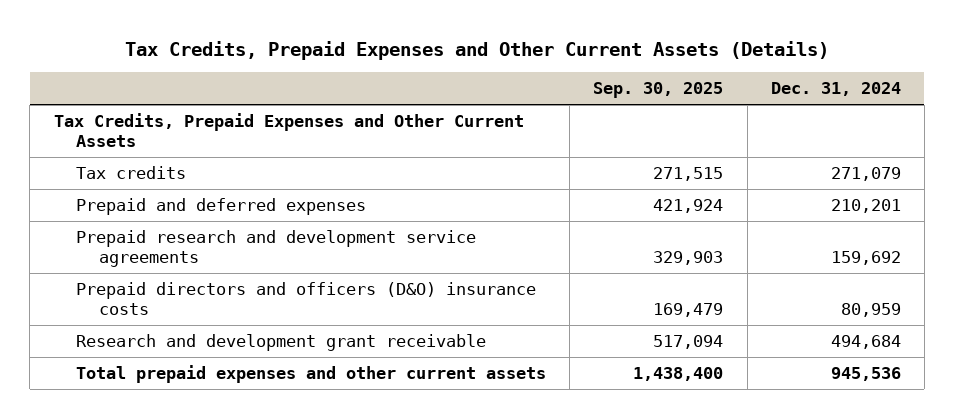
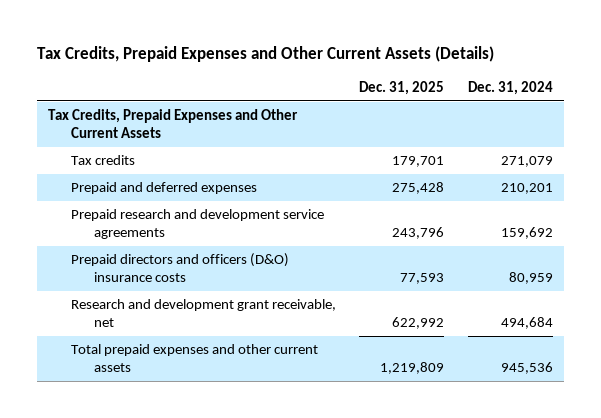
- | Sep. 30, 2025 | Dec. 31, 2024
+ | Dec. 31, 2025 | Dec. 31, 2024
- Research and development grant receivable | 517,094 | 494,684
+ Research and development grant receivable, net | 622,992 | 494,684

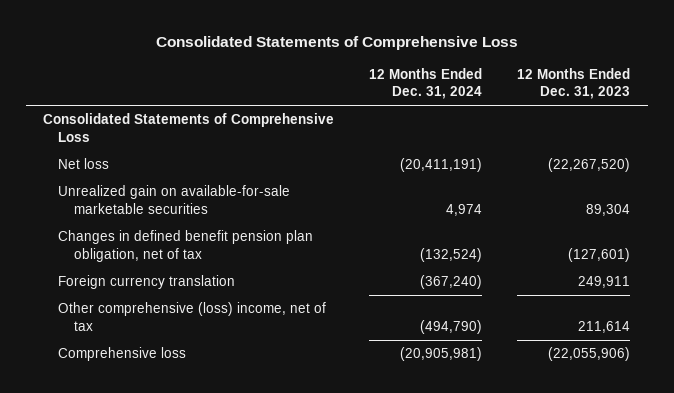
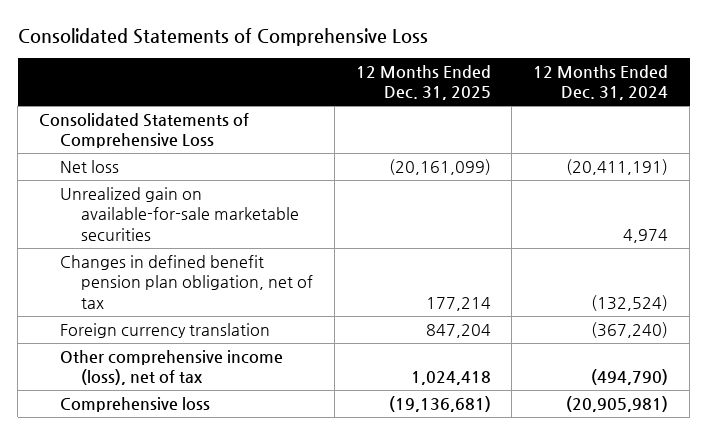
- | 12 Months Ended Dec. 31, 2024 | 12 Months Ended Dec. 31, 2023
+ | 12 Months Ended Dec. 31, 2025 | 12 Months Ended Dec. 31, 2024
- Other comprehensive (loss) income, net of tax | (494,790) | 211,614
+ Other comprehensive income (loss), net of tax | 1,024,418 | (494,790)

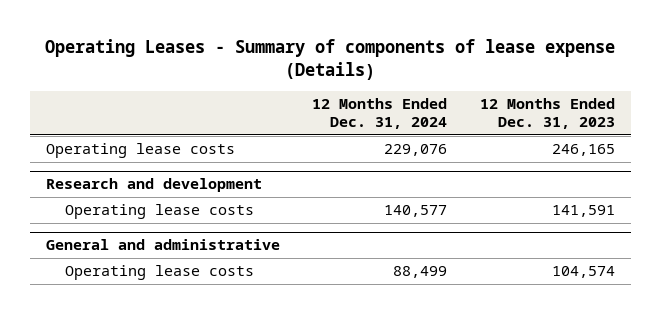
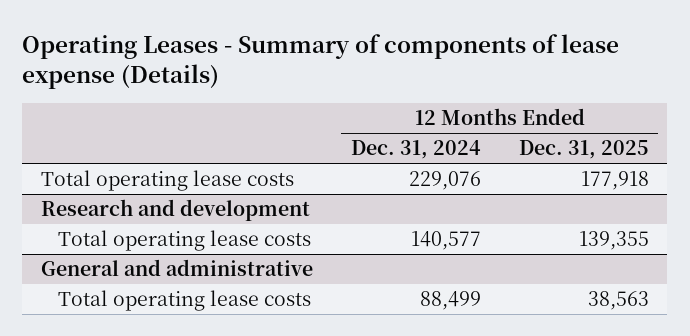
- | 12 Months Ended Dec. 31, 2024 | 12 Months Ended Dec. 31, 2023
+ | 12 Months Ended Dec. 31, 2024 | 12 Months Ended Dec. 31, 2025
- Operating lease costs | 229,076 | 246,165
+ Total operating lease costs | 229,076 | 177,918
@ Research and development
- Operating lease costs | 140,577 | 141,591
+ Total operating lease costs | 140,577 | 139,355
@ General and administrative
- Operating lease costs | 88,499 | 104,574
+ Total operating lease costs | 88,499 | 38,563

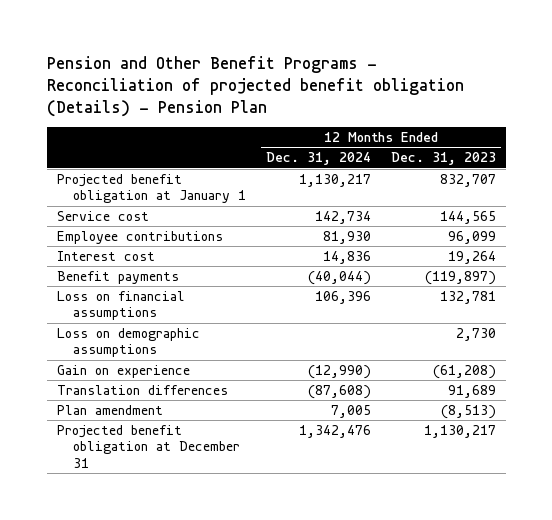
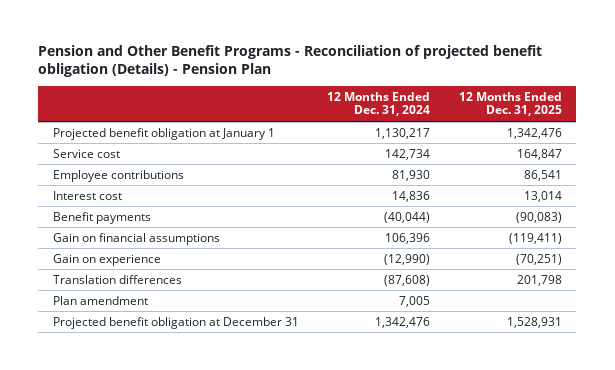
- | 12 Months Ended Dec. 31, 2024 | 12 Months Ended Dec. 31, 2023
+ | 12 Months Ended Dec. 31, 2024 | 12 Months Ended Dec. 31, 2025
- Loss on financial assumptions | 106,396 | 132,781
- Loss on demographic assumptions | | 2,730
+ Gain on financial assumptions | 106,396 | (119,411)

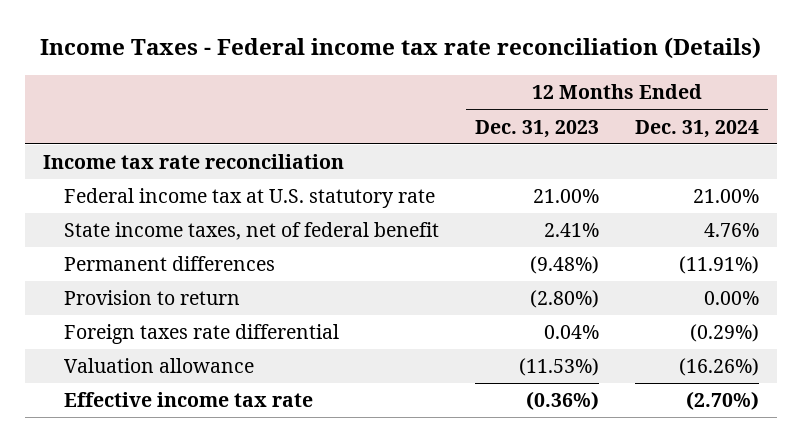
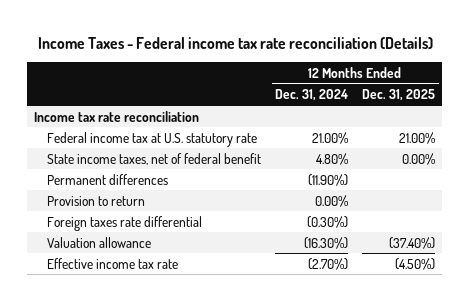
- | 12 Months Ended Dec. 31, 2023 | 12 Months Ended Dec. 31, 2024
+ | 12 Months Ended Dec. 31, 2024 | 12 Months Ended Dec. 31, 2025
- State income taxes, net of federal benefit | 2.41% | 4.76%
- Permanent differences | (9.48%) | (11.91%)
+ State income taxes, net of federal benefit | 4.80% | 0.00%
+ Permanent differences | (11.90%) |
- Foreign taxes rate differential | 0.04% | (0.29%)
- Valuation allowance | (11.53%) | (16.26%)
+ Foreign taxes rate differential | (0.30%) |
+ Valuation allowance | (16.30%) | (37.40%)

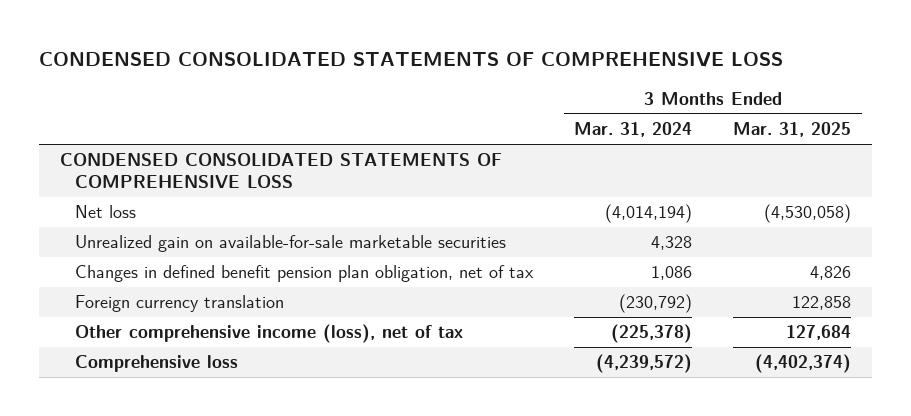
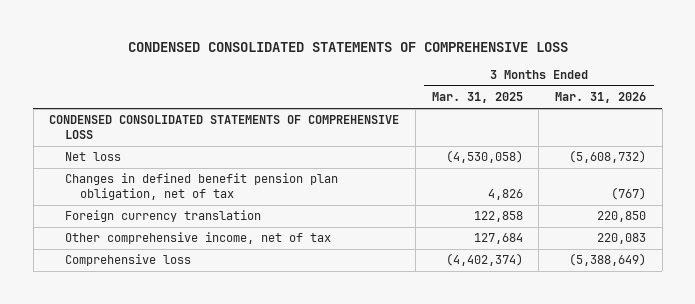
- | 3 Months Ended Mar. 31, 2024 | 3 Months Ended Mar. 31, 2025
+ | 3 Months Ended Mar. 31, 2025 | 3 Months Ended Mar. 31, 2026
- Unrealized gain on available-for-sale marketable securities | 4,328 |
- Other comprehensive income (loss), net of tax | (225,378) | 127,684
+ Other comprehensive income, net of tax | 127,684 | 220,083

